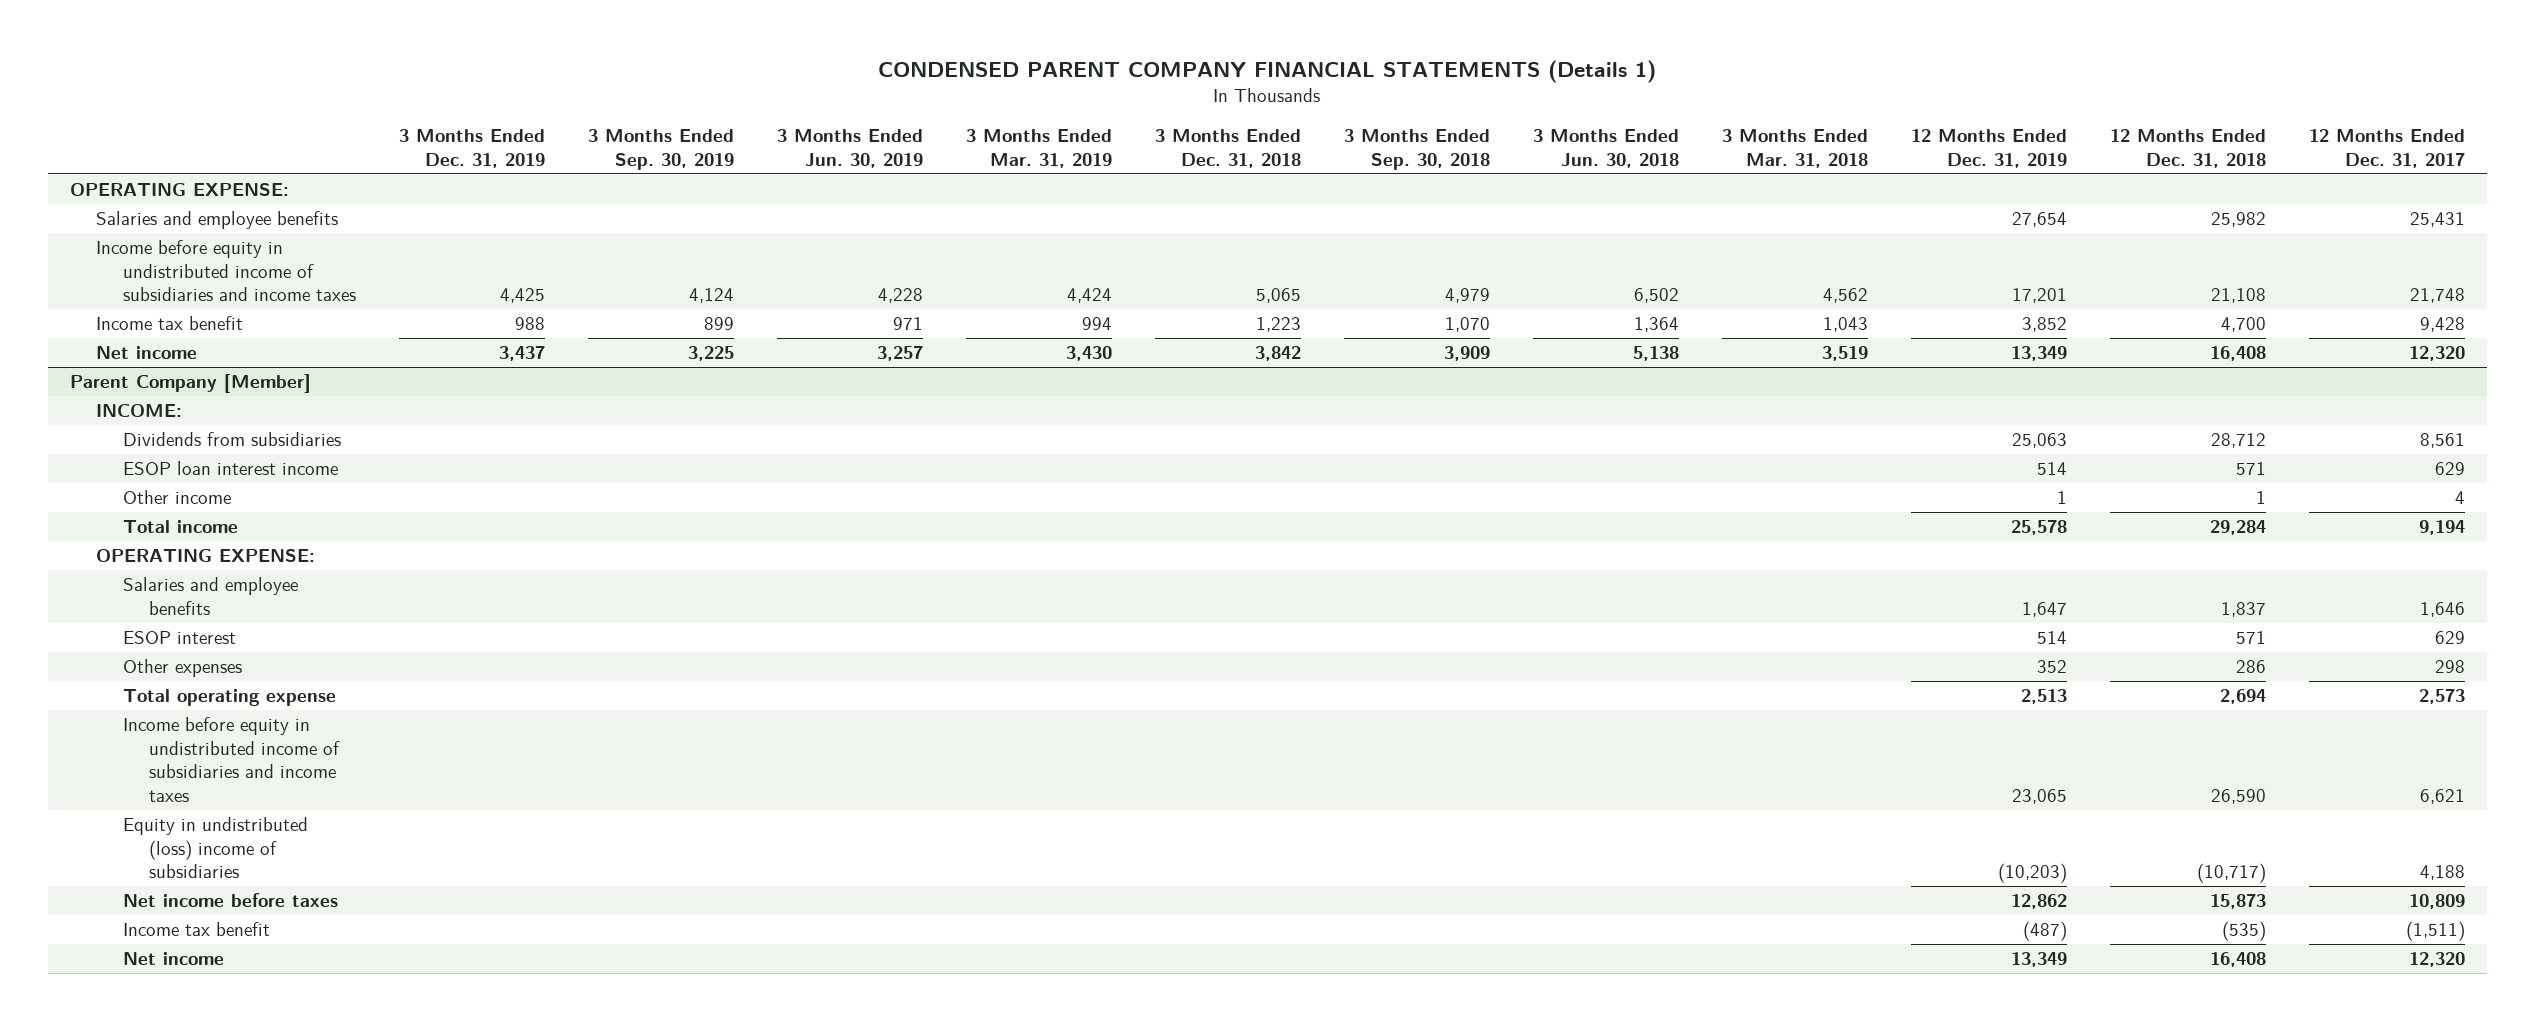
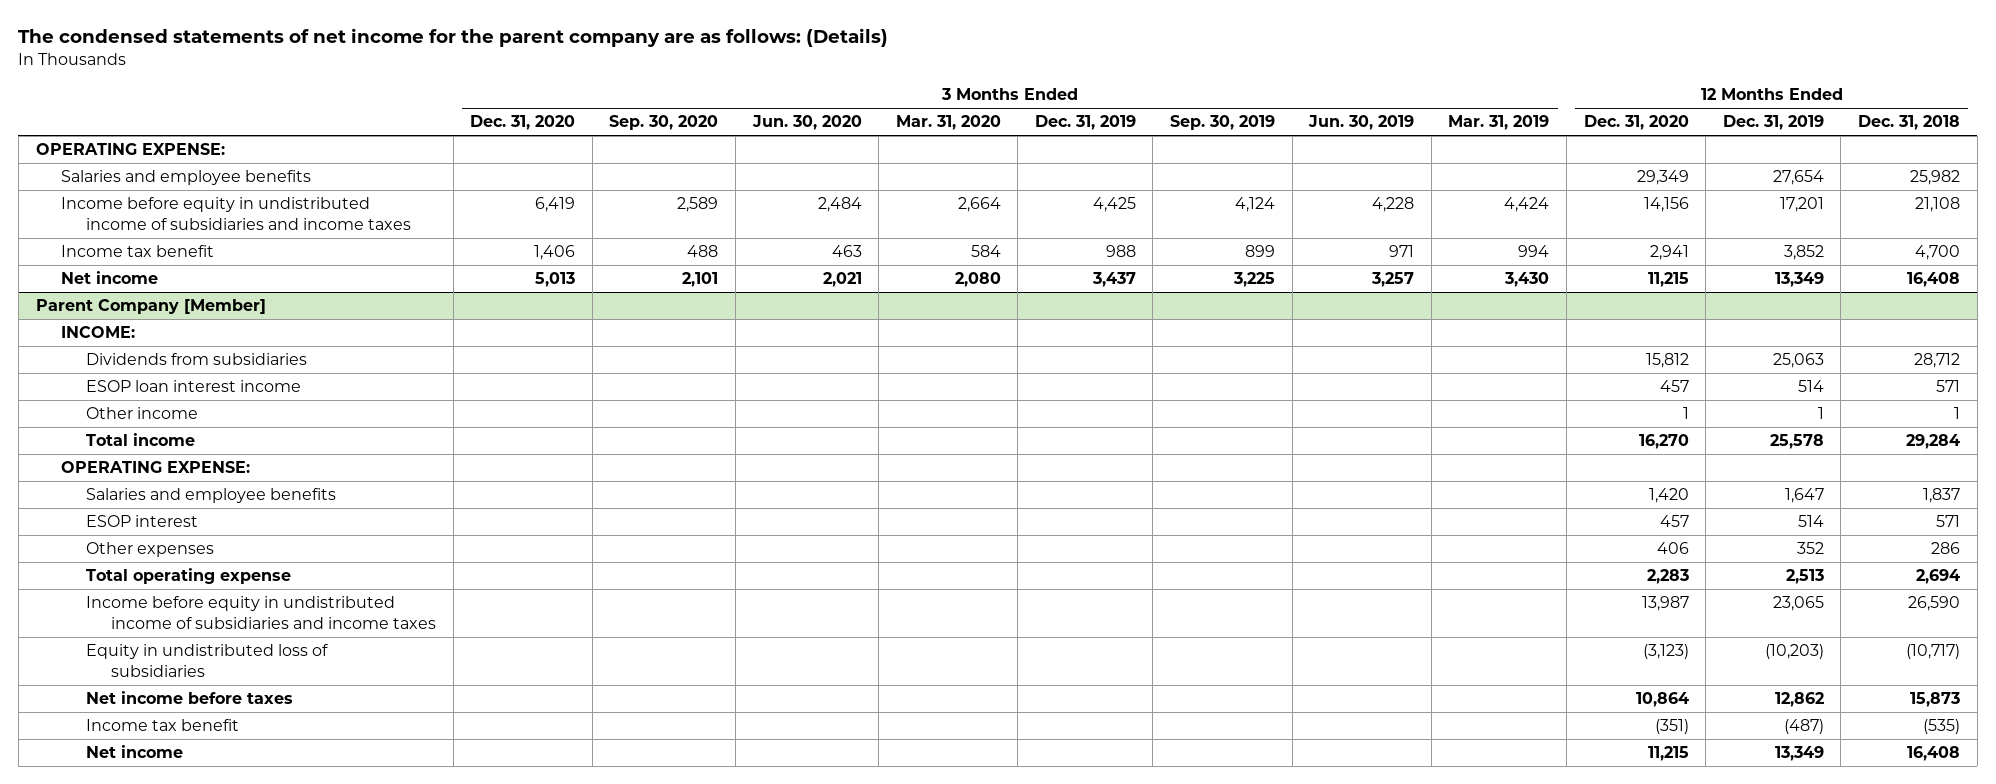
- CONDENSED PARENT COMPANY FINANCIAL STATEMENTS (Details 1)
+ The condensed statements of net income for the parent company are as follows: (Details)
- | 3 Months Ended Dec. 31, 2019 | 3 Months Ended Sep. 30, 2019 | 3 Months Ended Jun. 30, 2019 | 3 Months Ended Mar. 31, 2019 | 3 Months Ended Dec. 31, 2018 | 3 Months Ended Sep. 30, 2018 | 3 Months Ended Jun. 30, 2018 | 3 Months Ended Mar. 31, 2018 | 12 Months Ended Dec. 31, 2019 | 12 Months Ended Dec. 31, 2018 | 12 Months Ended Dec. 31, 2017
+ | 3 Months Ended Dec. 31, 2020 | 3 Months Ended Sep. 30, 2020 | 3 Months Ended Jun. 30, 2020 | 3 Months Ended Mar. 31, 2020 | 3 Months Ended Dec. 31, 2019 | 3 Months Ended Sep. 30, 2019 | 3 Months Ended Jun. 30, 2019 | 3 Months Ended Mar. 31, 2019 | 12 Months Ended Dec. 31, 2020 | 12 Months Ended Dec. 31, 2019 | 12 Months Ended Dec. 31, 2018
@ Parent Company [Member]
- Equity in undistributed (loss) income of subsidiaries | | | | | | | | | (10,203) | (10,717) | 4,188
+ Equity in undistributed loss of subsidiaries | | | | | | | | | (3,123) | (10,203) | (10,717)

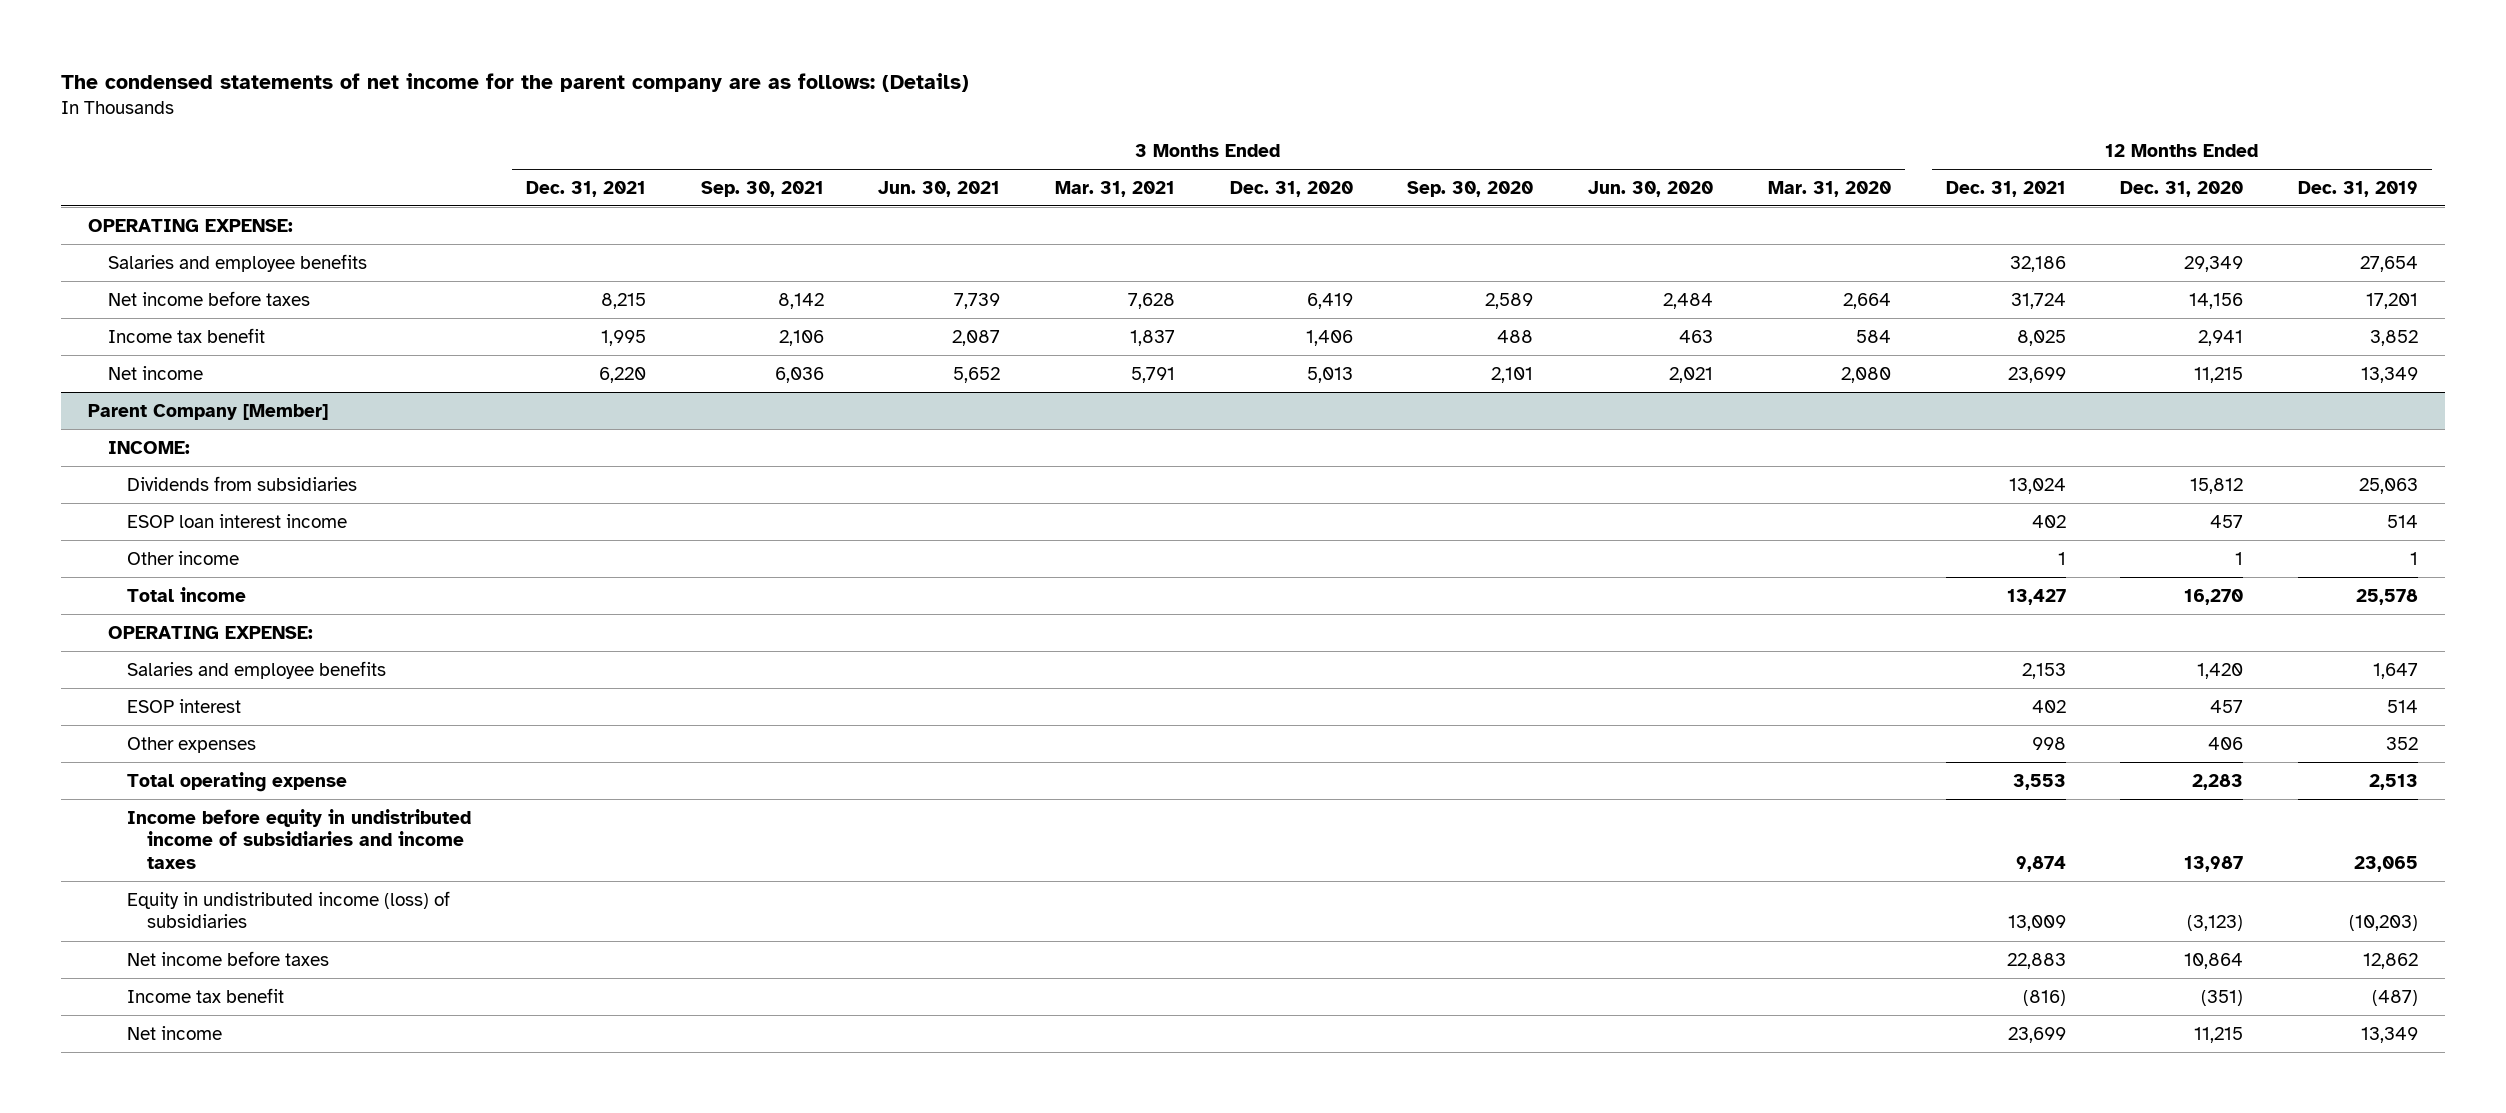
- | 3 Months Ended Dec. 31, 2020 | 3 Months Ended Sep. 30, 2020 | 3 Months Ended Jun. 30, 2020 | 3 Months Ended Mar. 31, 2020 | 3 Months Ended Dec. 31, 2019 | 3 Months Ended Sep. 30, 2019 | 3 Months Ended Jun. 30, 2019 | 3 Months Ended Mar. 31, 2019 | 12 Months Ended Dec. 31, 2020 | 12 Months Ended Dec. 31, 2019 | 12 Months Ended Dec. 31, 2018
+ | 3 Months Ended Dec. 31, 2021 | 3 Months Ended Sep. 30, 2021 | 3 Months Ended Jun. 30, 2021 | 3 Months Ended Mar. 31, 2021 | 3 Months Ended Dec. 31, 2020 | 3 Months Ended Sep. 30, 2020 | 3 Months Ended Jun. 30, 2020 | 3 Months Ended Mar. 31, 2020 | 12 Months Ended Dec. 31, 2021 | 12 Months Ended Dec. 31, 2020 | 12 Months Ended Dec. 31, 2019
- Income before equity in undistributed income of subsidiaries and income taxes | 6,419 | 2,589 | 2,484 | 2,664 | 4,425 | 4,124 | 4,228 | 4,424 | 14,156 | 17,201 | 21,108
+ Net income before taxes | 8,215 | 8,142 | 7,739 | 7,628 | 6,419 | 2,589 | 2,484 | 2,664 | 31,724 | 14,156 | 17,201
@ Parent Company [Member]
- Equity in undistributed loss of subsidiaries | | | | | | | | | (3,123) | (10,203) | (10,717)
+ Equity in undistributed income (loss) of subsidiaries | | | | | | | | | 13,009 | (3,123) | (10,203)

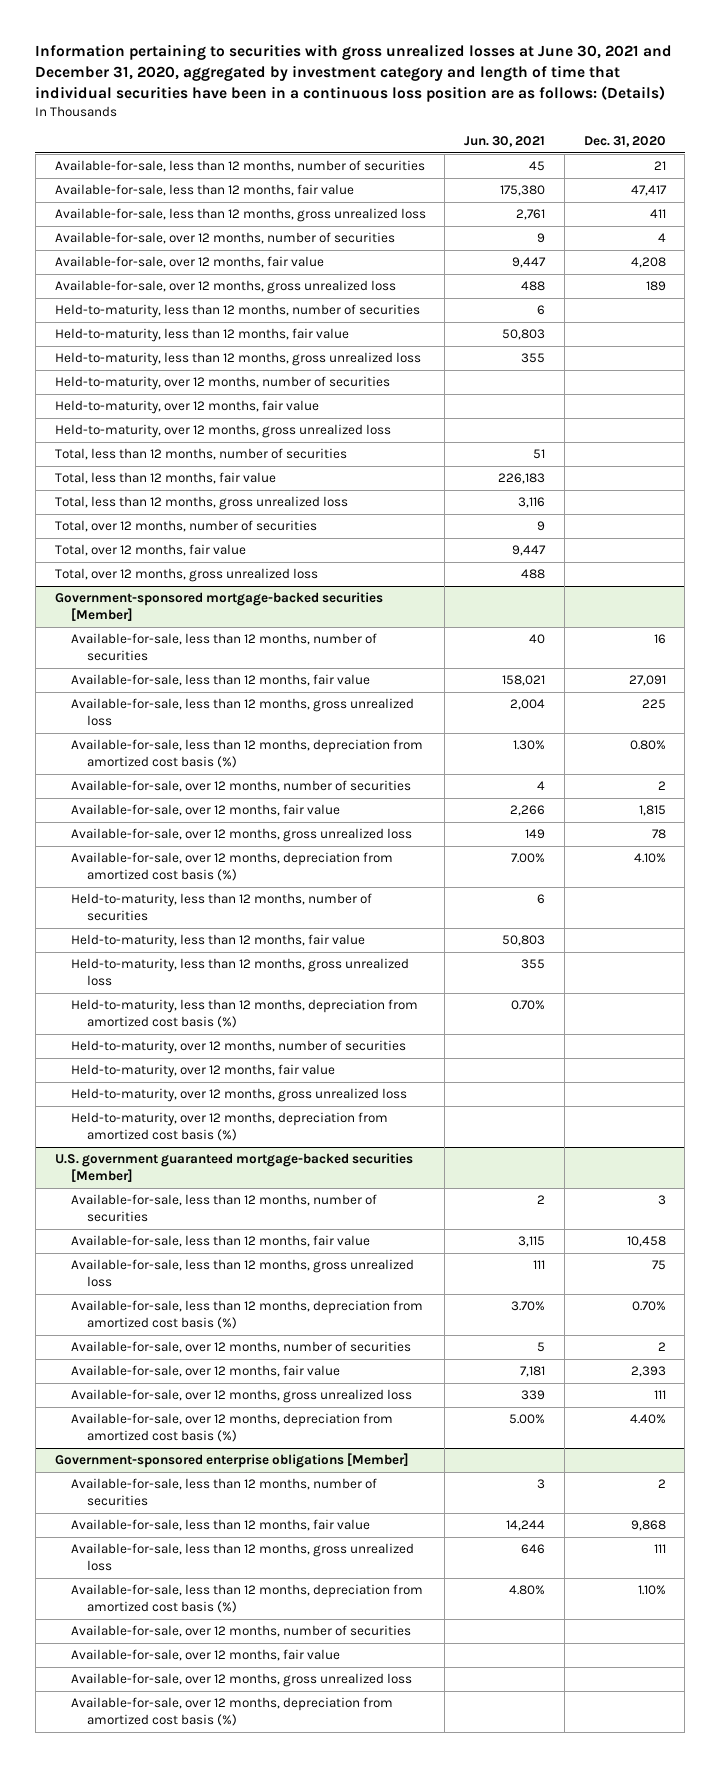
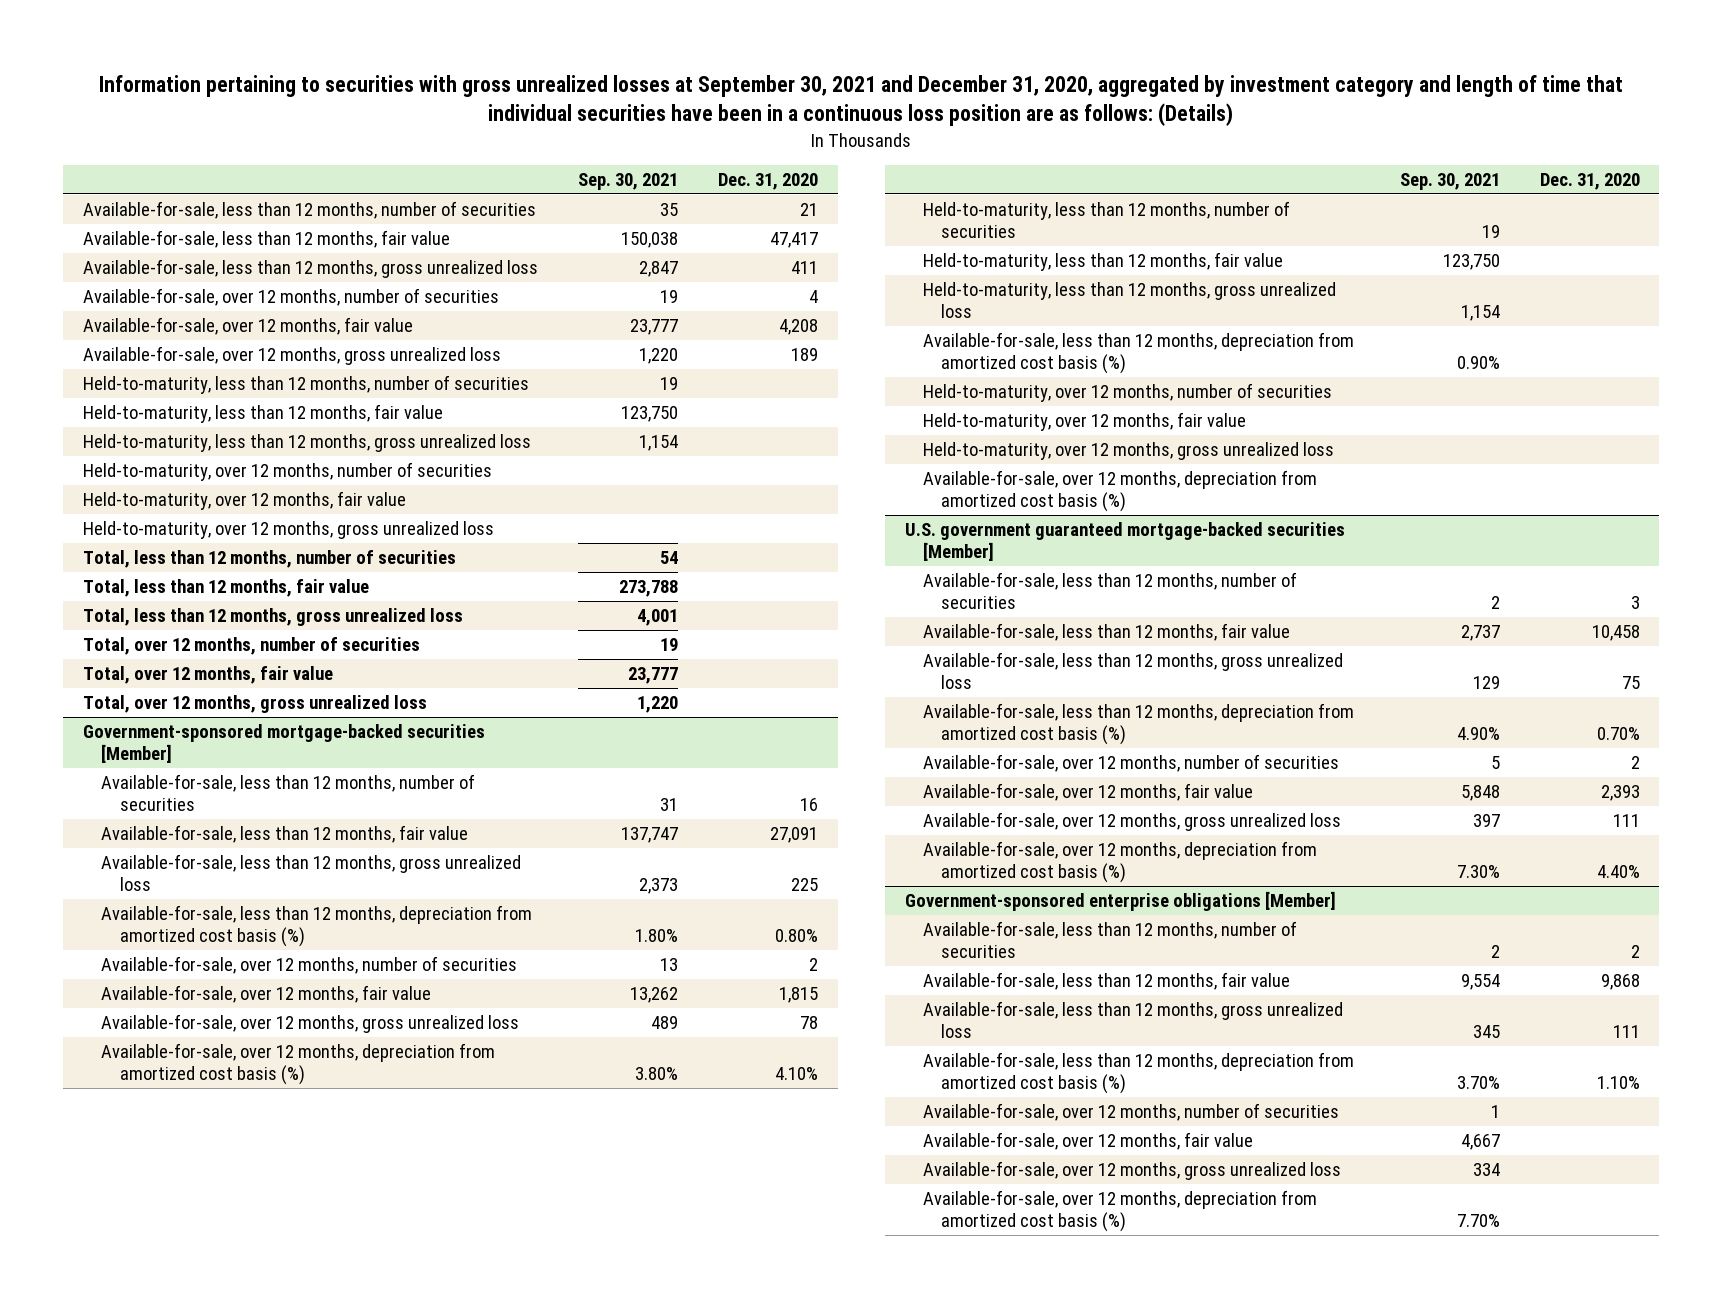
- Information pertaining to securities with gross unrealized losses at June 30, 2021 and December 31, 2020, aggregated by investment category and length of time that individual securities have been in a continuous loss position are as follows: (Details)
+ Information pertaining to securities with gross unrealized losses at September 30, 2021 and December 31, 2020, aggregated by investment category and length of time that individual securities have been in a continuous loss position are as follows: (Details)
- | Jun. 30, 2021 | Dec. 31, 2020
+ | Sep. 30, 2021 | Dec. 31, 2020
@ Government-sponsored mortgage-backed securities [Member]
- Held-to-maturity, less than 12 months, depreciation from amortized cost basis (%) | 0.70% |
+ Available-for-sale, less than 12 months, depreciation from amortized cost basis (%) | 0.90% |
- Held-to-maturity, over 12 months, depreciation from amortized cost basis (%)
+ Available-for-sale, over 12 months, depreciation from amortized cost basis (%)

